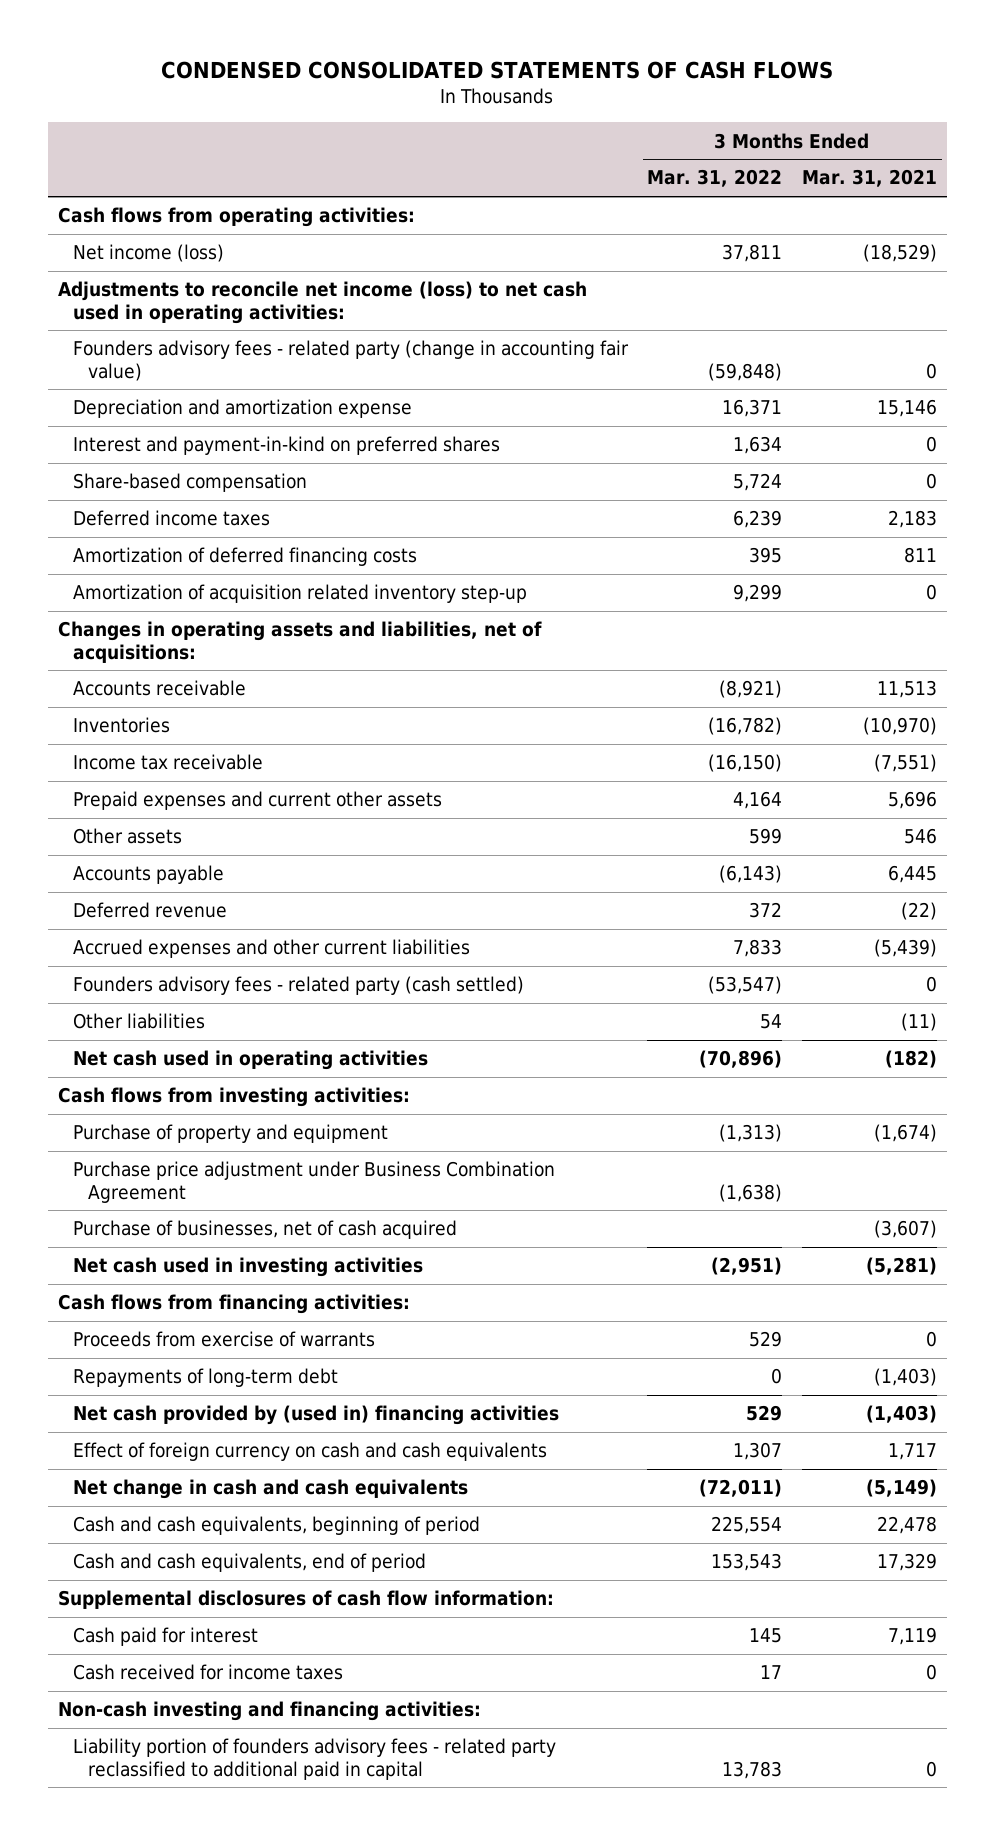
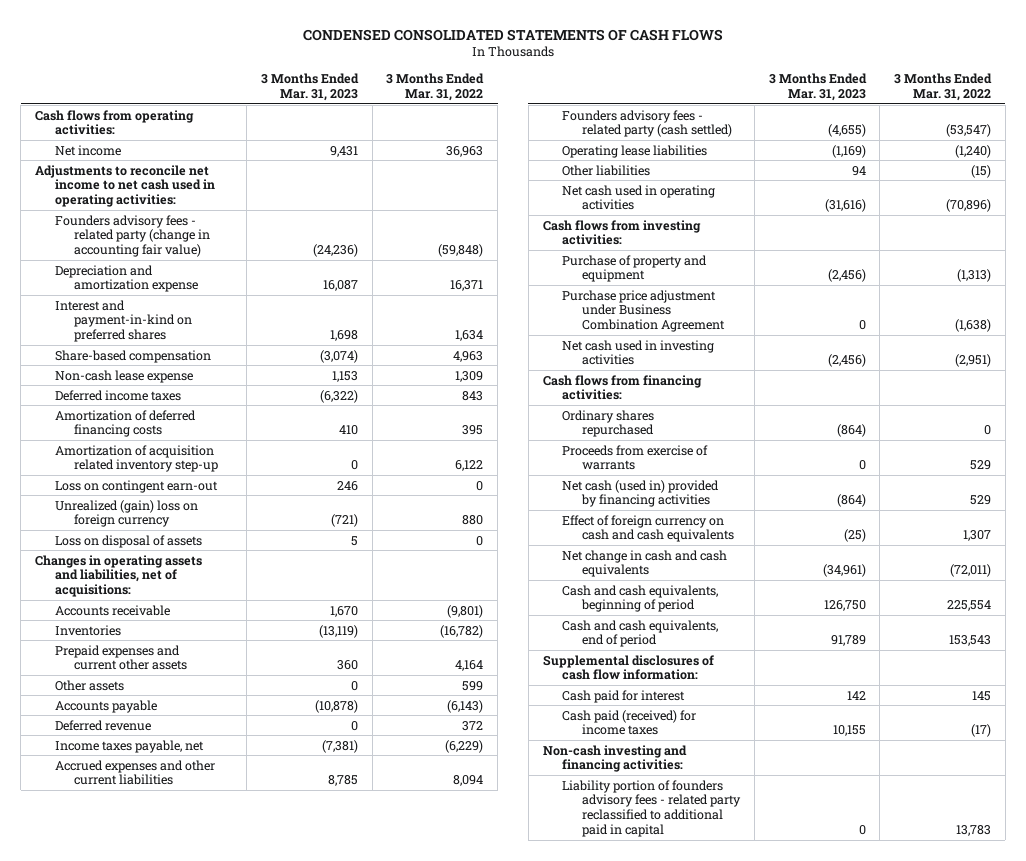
- | 3 Months Ended Mar. 31, 2022 | 3 Months Ended Mar. 31, 2021
+ | 3 Months Ended Mar. 31, 2023 | 3 Months Ended Mar. 31, 2022
- Net income (loss) | 37,811 | (18,529)
- Adjustments to reconcile net income (loss) to net cash used in operating activities:
+ Net income | 9,431 | 36,963
+ Adjustments to reconcile net income to net cash used in operating activities:
- Share-based compensation | 5,724 | 0
- Deferred income taxes | 6,239 | 2,183
+ Share-based compensation | (3,074) | 4,963
+ Non-cash lease expense | 1,153 | 1,309
+ Deferred income taxes | (6,322) | 843
- Amortization of acquisition related inventory step-up | 9,299 | 0
+ Amortization of acquisition related inventory step-up | 0 | 6,122
+ Loss on contingent earn-out | 246 | 0
+ Unrealized (gain) loss on foreign currency | (721) | 880
+ Loss on disposal of assets | 5 | 0
- Accounts receivable | (8,921) | 11,513
+ Accounts receivable | 1,670 | (9,801)
- Income tax receivable | (16,150) | (7,551)
- Accrued expenses and other current liabilities | 7,833 | (5,439)
+ Income taxes payable, net | (7,381) | (6,229)
+ Accrued expenses and other current liabilities | 8,785 | 8,094
- Other liabilities | 54 | (11)
+ Operating lease liabilities | (1,169) | (1,240)
+ Other liabilities | 94 | (15)
- Purchase of businesses, net of cash acquired | | (3,607)
+ Ordinary shares repurchased | (864) | 0
- Repayments of long-term debt | 0 | (1,403)
- Net cash provided by (used in) financing activities | 529 | (1,403)
+ Net cash (used in) provided by financing activities | (864) | 529
- Cash received for income taxes | 17 | 0
+ Cash paid (received) for income taxes | 10,155 | (17)

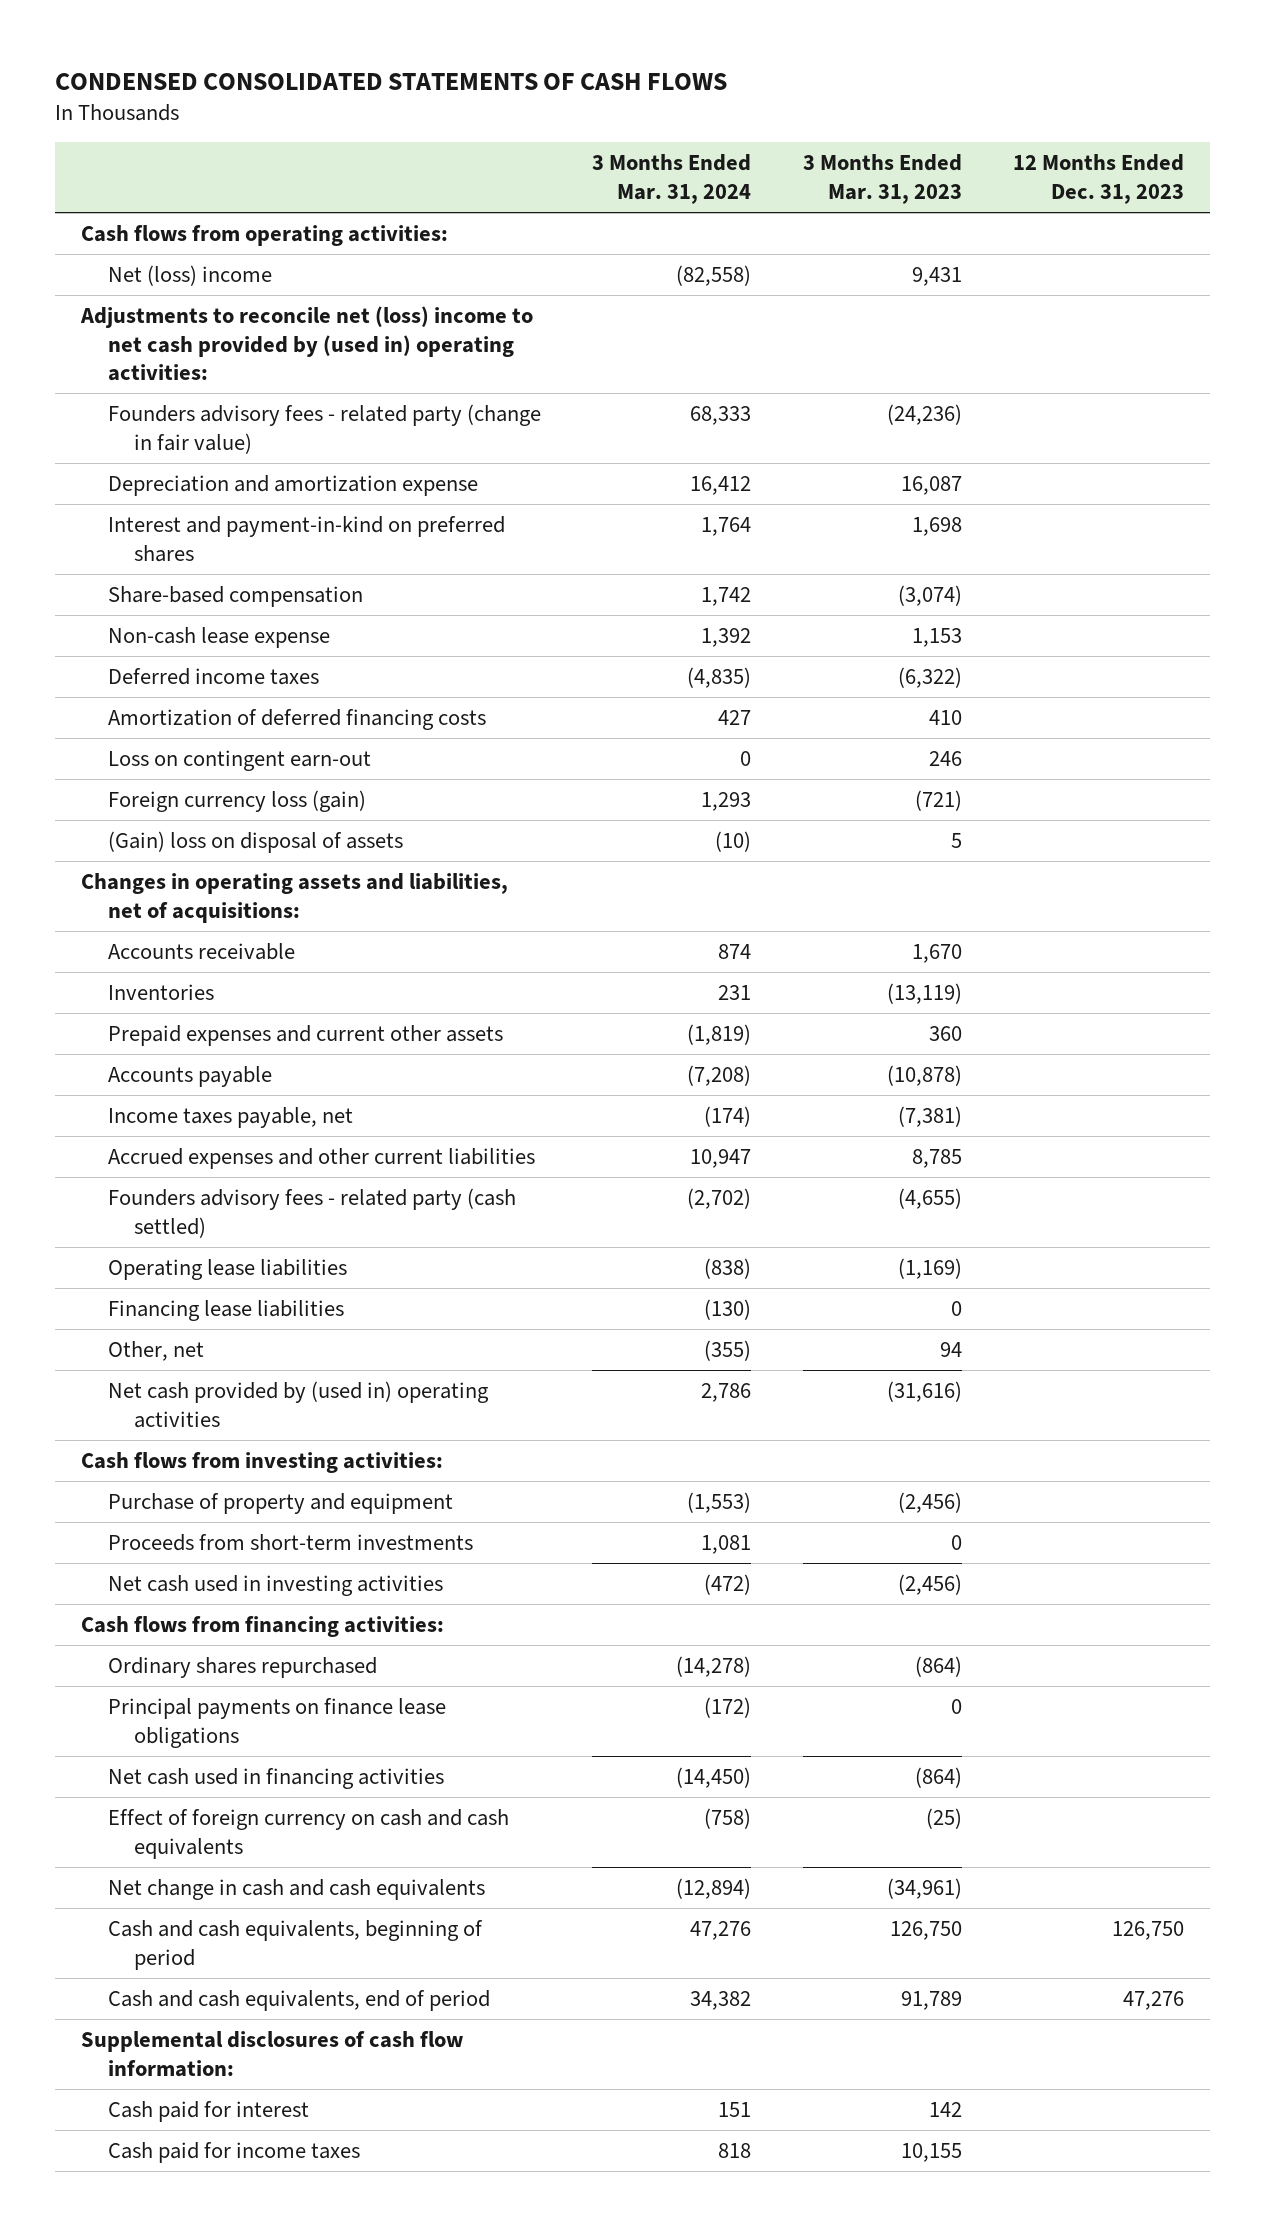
- | 3 Months Ended Mar. 31, 2023 | 3 Months Ended Mar. 31, 2022
+ | 3 Months Ended Mar. 31, 2024 | 3 Months Ended Mar. 31, 2023 | 12 Months Ended Dec. 31, 2023
- Net income | 9,431 | 36,963
- Adjustments to reconcile net income to net cash used in operating activities:
- Founders advisory fees - related party (change in accounting fair value) | (24,236) | (59,848)
+ Net (loss) income | (82,558) | 9,431 |
+ Adjustments to reconcile net (loss) income to net cash provided by (used in) operating activities:
+ Founders advisory fees - related party (change in fair value) | 68,333 | (24,236) |
- Amortization of acquisition related inventory step-up | 0 | 6,122
- Unrealized (gain) loss on foreign currency | (721) | 880
- Loss on disposal of assets | 5 | 0
+ Foreign currency loss (gain) | 1,293 | (721) |
+ (Gain) loss on disposal of assets | (10) | 5 |
- Other assets | 0 | 599
- Deferred revenue | 0 | 372
- Other liabilities | 94 | (15)
- Net cash used in operating activities | (31,616) | (70,896)
+ Financing lease liabilities | (130) | 0 |
+ Other, net | (355) | 94 |
+ Net cash provided by (used in) operating activities | 2,786 | (31,616) |
- Purchase price adjustment under Business Combination Agreement | 0 | (1,638)
+ Proceeds from short-term investments | 1,081 | 0 |
- Proceeds from exercise of warrants | 0 | 529
- Net cash (used in) provided by financing activities | (864) | 529
+ Principal payments on finance lease obligations | (172) | 0 |
+ Net cash used in financing activities | (14,450) | (864) |
- Cash paid (received) for income taxes | 10,155 | (17)
- Non-cash investing and financing activities:
- Liability portion of founders advisory fees - related party reclassified to additional paid in capital | 0 | 13,783
+ Cash paid for income taxes | 818 | 10,155 |

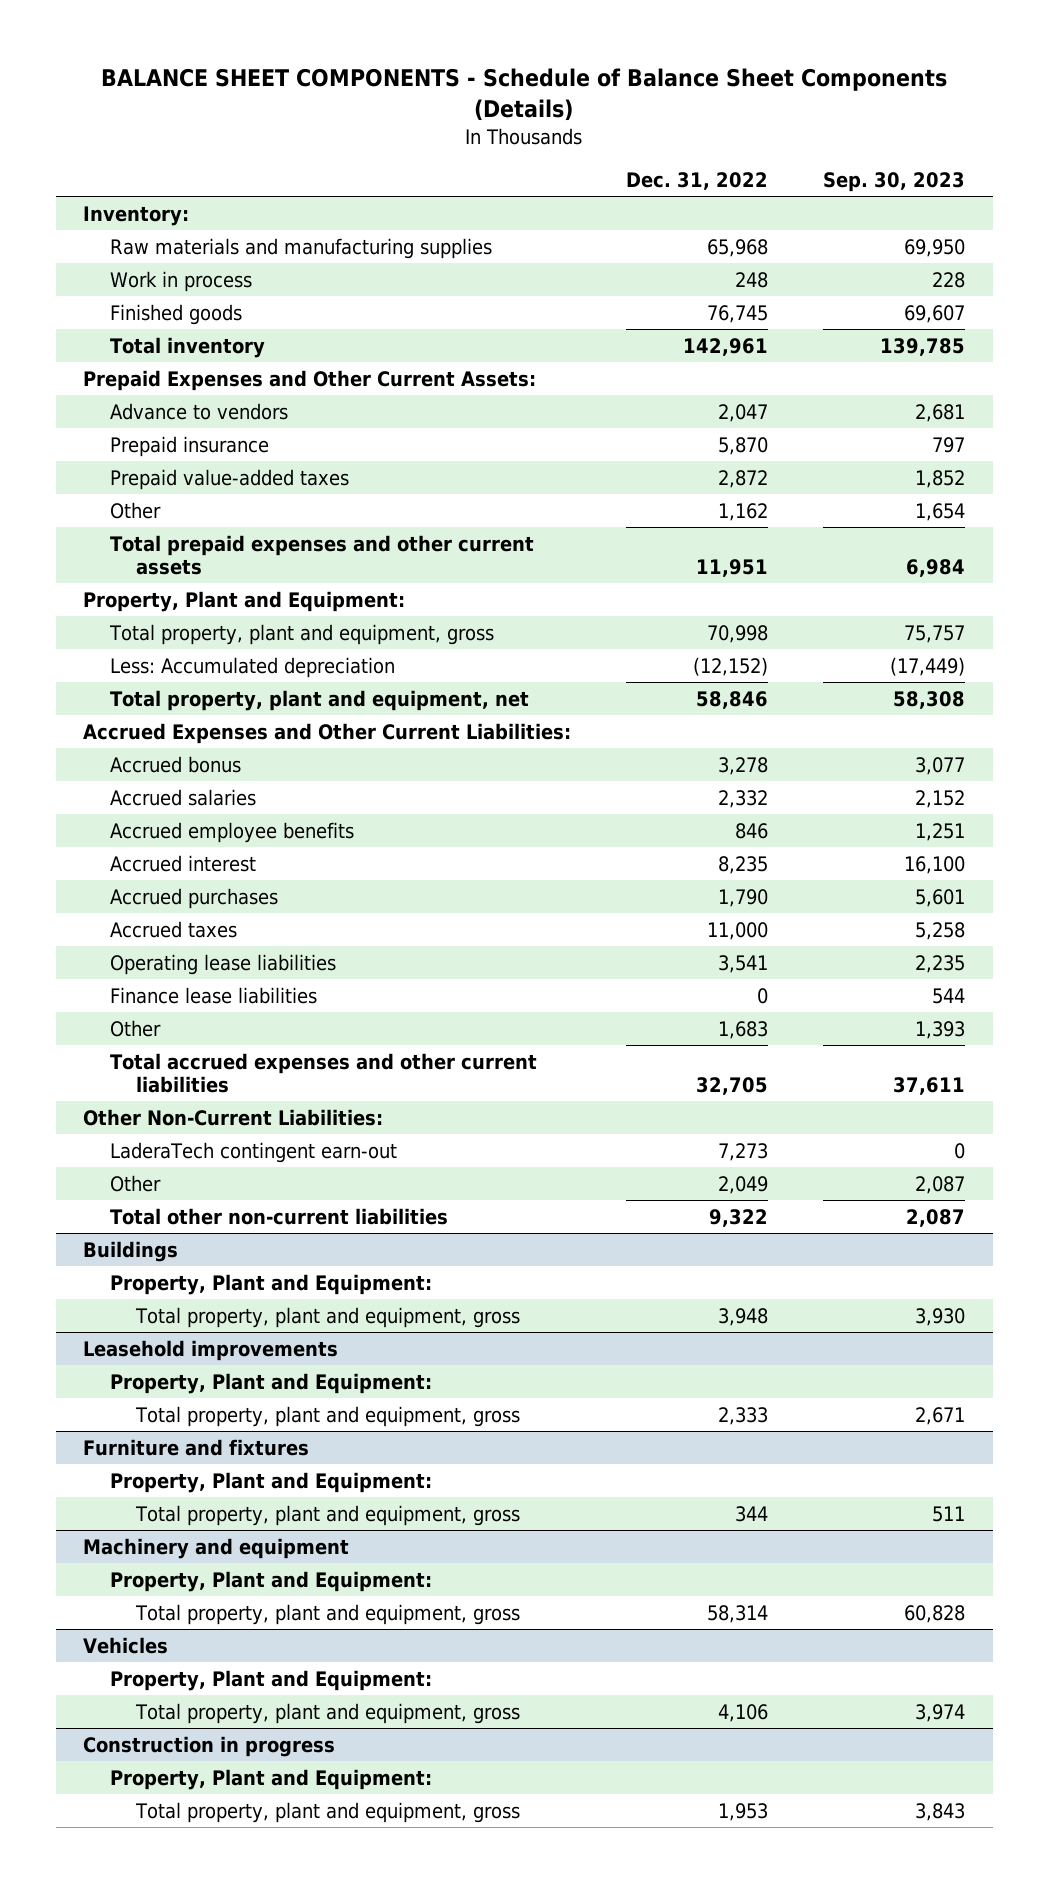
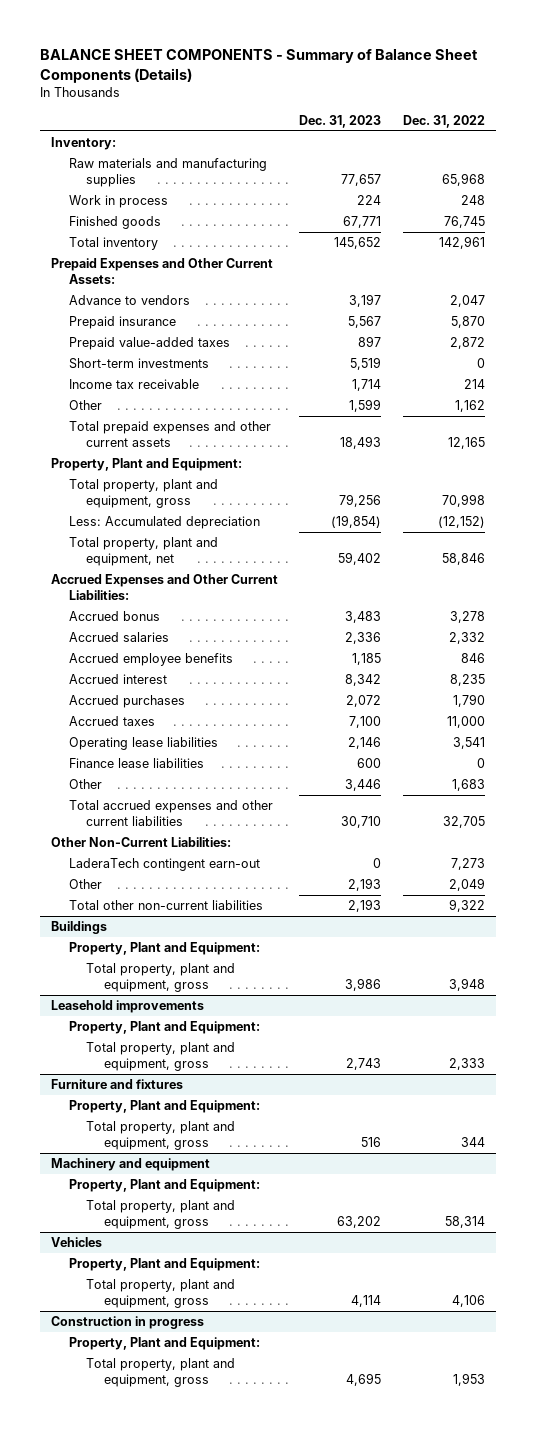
- BALANCE SHEET COMPONENTS - Schedule of Balance Sheet Components (Details)
+ BALANCE SHEET COMPONENTS - Summary of Balance Sheet Components (Details)
- | Dec. 31, 2022 | Sep. 30, 2023
+ | Dec. 31, 2023 | Dec. 31, 2022
+ Short-term investments | 5,519 | 0
+ Income tax receivable | 1,714 | 214
- Total prepaid expenses and other current assets | 11,951 | 6,984
+ Total prepaid expenses and other current assets | 18,493 | 12,165

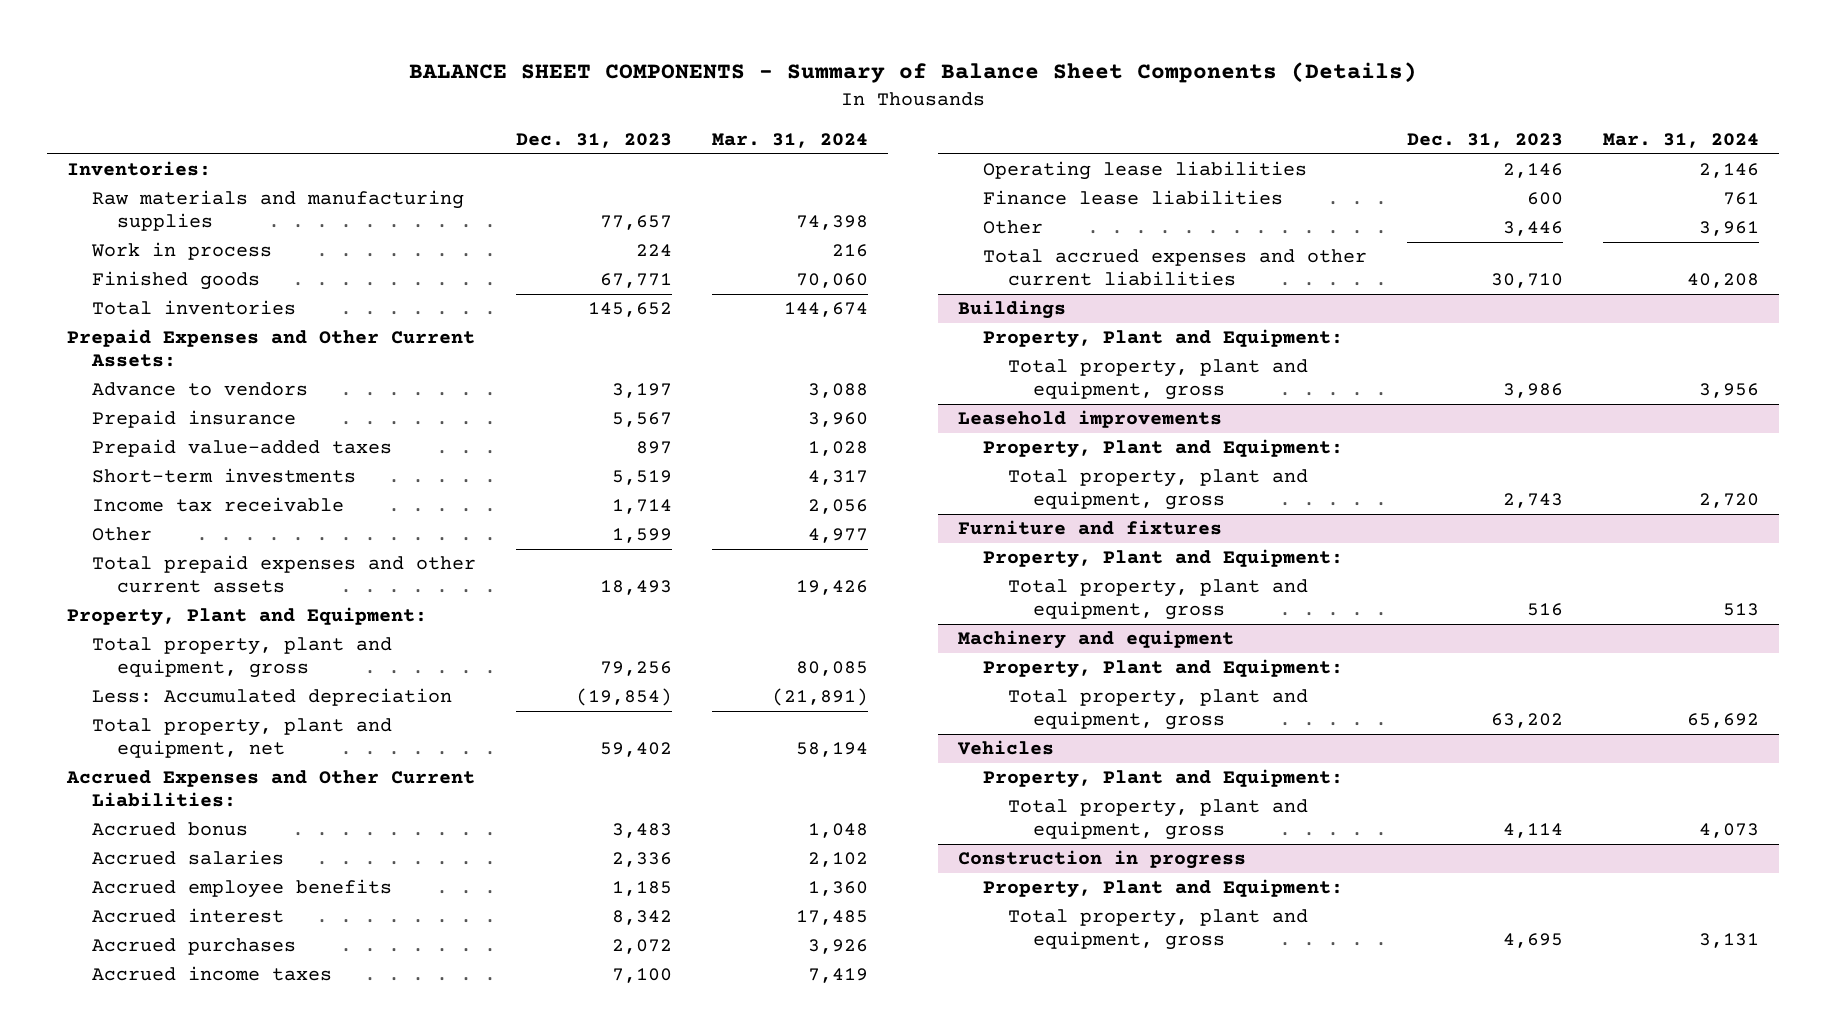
- | Dec. 31, 2023 | Dec. 31, 2022
+ | Dec. 31, 2023 | Mar. 31, 2024
- Inventory:
+ Inventories:
- Total inventory | 145,652 | 142,961
+ Total inventories | 145,652 | 144,674
- Accrued taxes | 7,100 | 11,000
+ Accrued income taxes | 7,100 | 7,419
- Other Non-Current Liabilities:
- LaderaTech contingent earn-out | 0 | 7,273
- Other | 2,193 | 2,049
- Total other non-current liabilities | 2,193 | 9,322

